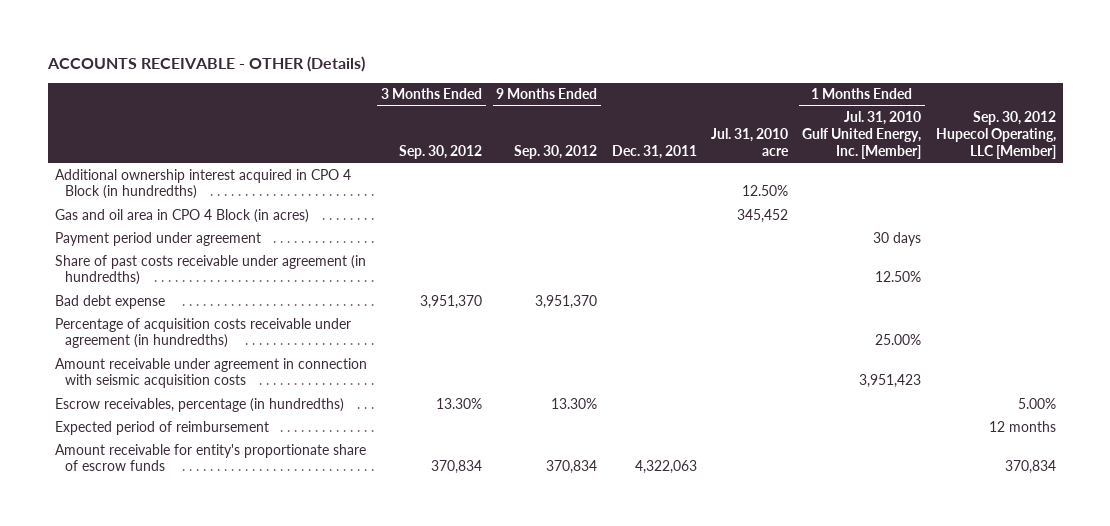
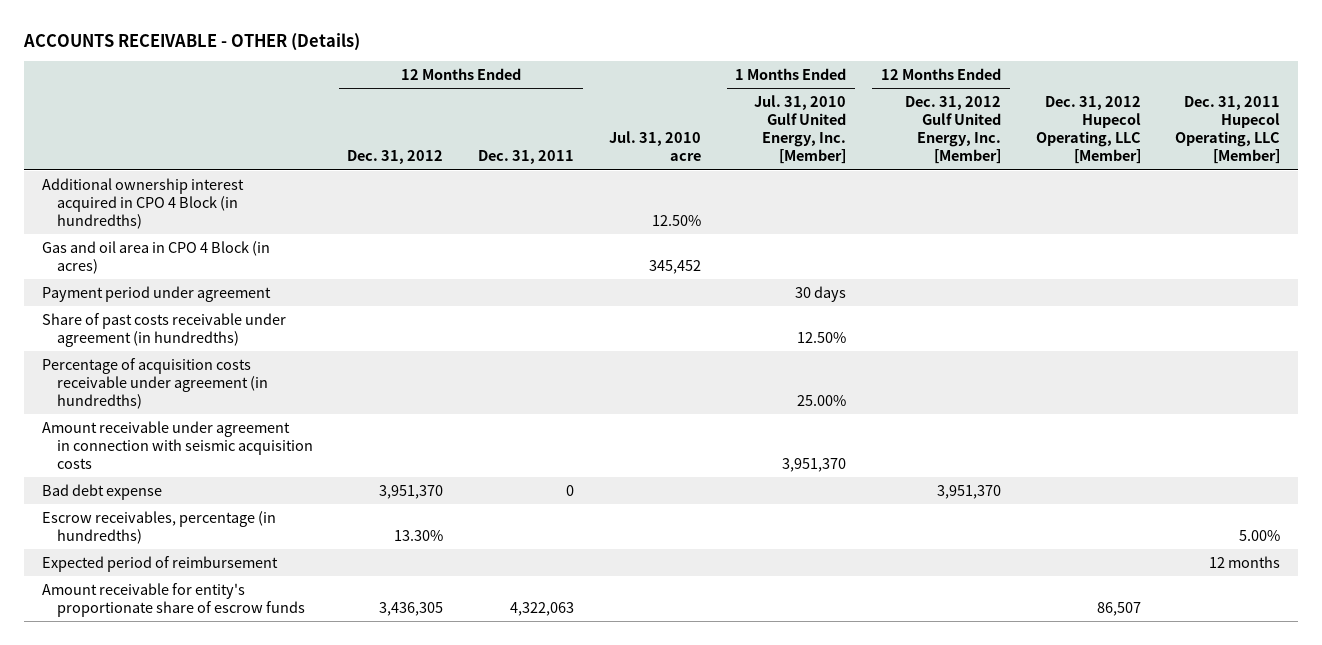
- | 3 Months Ended Sep. 30, 2012 | 9 Months Ended Sep. 30, 2012 | Dec. 31, 2011 | Jul. 31, 2010 acre | 1 Months Ended Jul. 31, 2010 Gulf United Energy, Inc. [Member] | Sep. 30, 2012 Hupecol Operating, LLC [Member]
+ | 12 Months Ended Dec. 31, 2012 | 12 Months Ended Dec. 31, 2011 | Jul. 31, 2010 acre | 1 Months Ended Jul. 31, 2010 Gulf United Energy, Inc. [Member] | 12 Months Ended Dec. 31, 2012 Gulf United Energy, Inc. [Member] | Dec. 31, 2012 Hupecol Operating, LLC [Member] | Dec. 31, 2011 Hupecol Operating, LLC [Member]
- Amount receivable under agreement in connection with seismic acquisition costs | | | | | 3,951,423 |
+ Amount receivable under agreement in connection with seismic acquisition costs | | | | 3,951,370 | | |
moved down: Bad debt expense | 3,951,370 | 0 | | | 3,951,370 | |

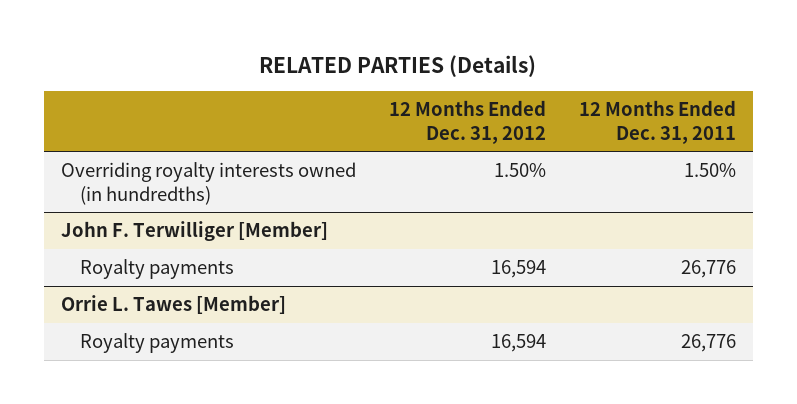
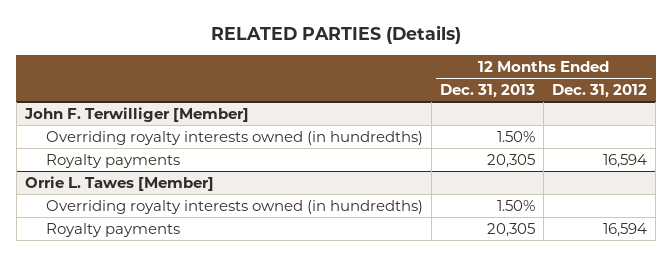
- | 12 Months Ended Dec. 31, 2012 | 12 Months Ended Dec. 31, 2011
+ | 12 Months Ended Dec. 31, 2013 | 12 Months Ended Dec. 31, 2012
- Overriding royalty interests owned (in hundredths) | 1.50% | 1.50%
@ John F. Terwilliger [Member]
+ Overriding royalty interests owned (in hundredths) | 1.50% |
@ Orrie L. Tawes [Member]
+ Overriding royalty interests owned (in hundredths) | 1.50% |

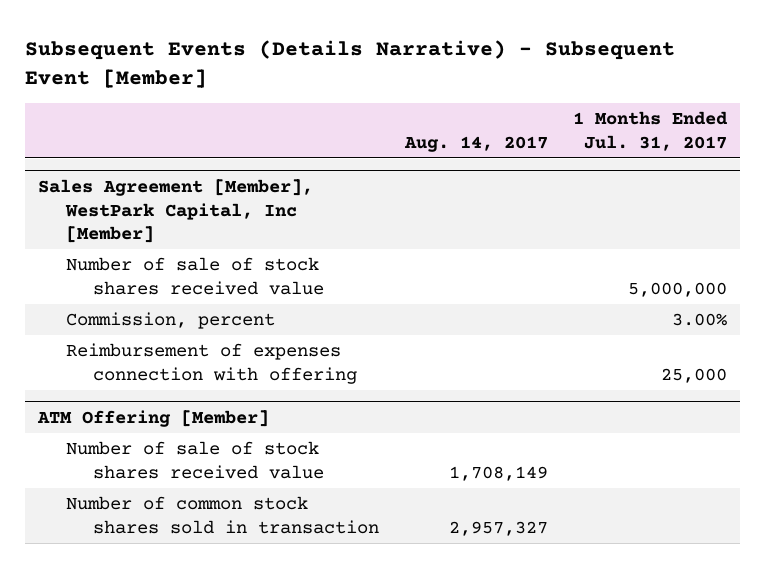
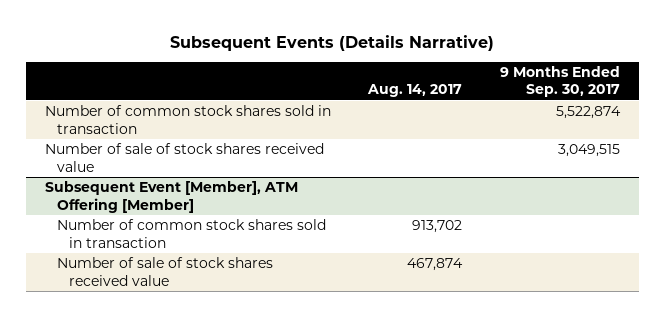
- Subsequent Events (Details Narrative) - Subsequent Event [Member]
+ Subsequent Events (Details Narrative)
- | Aug. 14, 2017 | 1 Months Ended Jul. 31, 2017
+ | Aug. 14, 2017 | 9 Months Ended Sep. 30, 2017
- Sales Agreement [Member], WestPark Capital, Inc [Member]
- Number of sale of stock shares received value | | 5,000,000
- Commission, percent | | 3.00%
- Reimbursement of expenses connection with offering | | 25,000
- ATM Offering [Member]
- Number of sale of stock shares received value | 1,708,149 |
- Number of common stock shares sold in transaction | 2,957,327 |
+ Number of common stock shares sold in transaction | | 5,522,874
+ Number of sale of stock shares received value | | 3,049,515
+ Subsequent Event [Member], ATM Offering [Member]
+ Number of common stock shares sold in transaction | 913,702 |
+ Number of sale of stock shares received value | 467,874 |

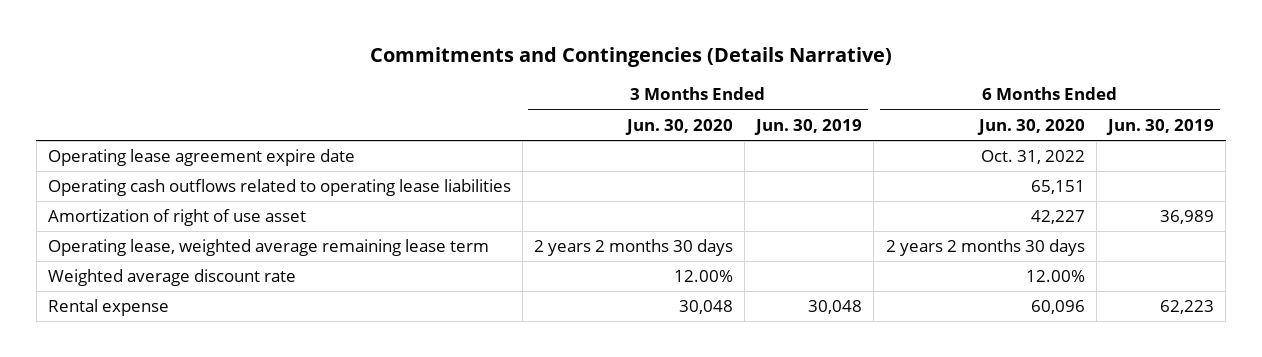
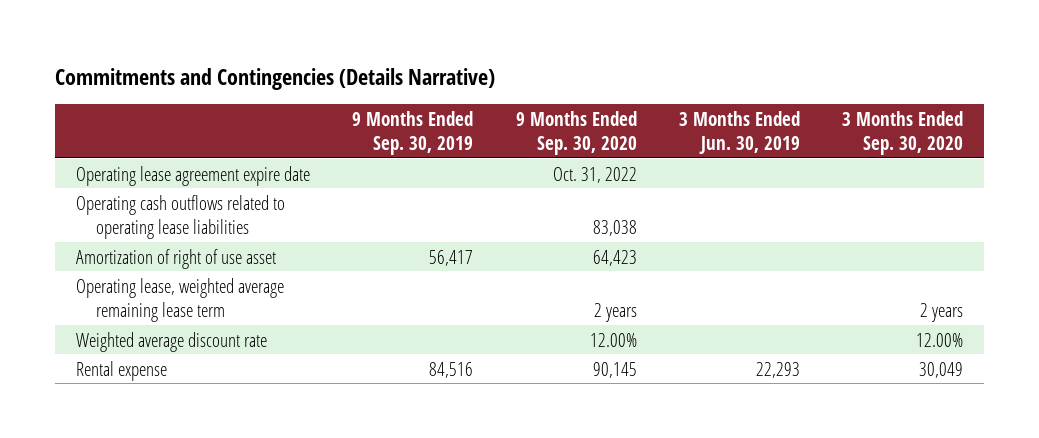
- | 3 Months Ended Jun. 30, 2020 | 3 Months Ended Jun. 30, 2019 | 6 Months Ended Jun. 30, 2020 | 6 Months Ended Jun. 30, 2019
+ | 9 Months Ended Sep. 30, 2019 | 9 Months Ended Sep. 30, 2020 | 3 Months Ended Jun. 30, 2019 | 3 Months Ended Sep. 30, 2020
- Rental expense | 30,048 | 30,048 | 60,096 | 62,223
+ Rental expense | 84,516 | 90,145 | 22,293 | 30,049

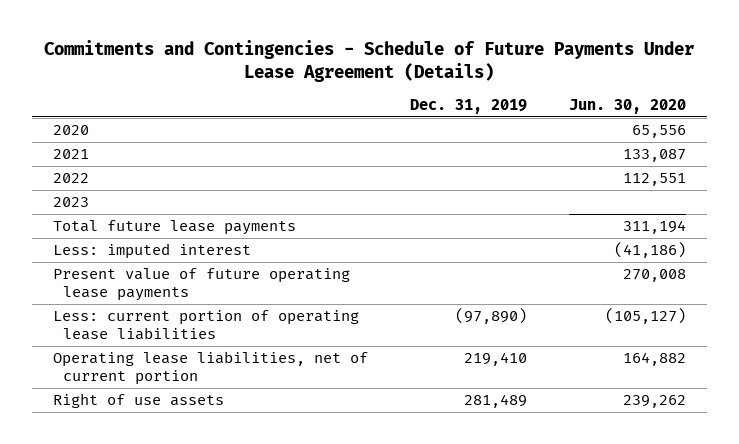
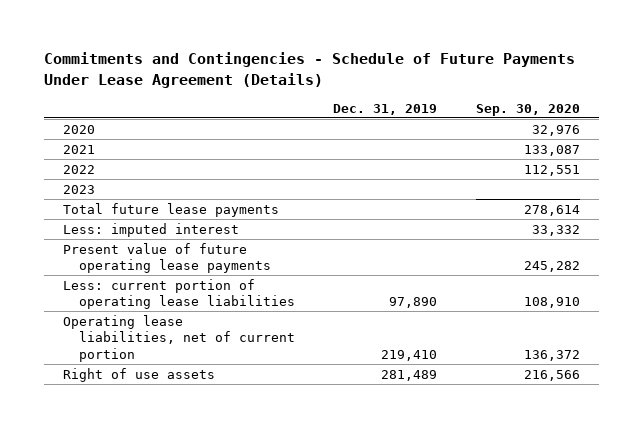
- | Dec. 31, 2019 | Jun. 30, 2020
+ | Dec. 31, 2019 | Sep. 30, 2020
- Less: current portion of operating lease liabilities | (97,890) | (105,127)
+ Less: current portion of operating lease liabilities | 97,890 | 108,910

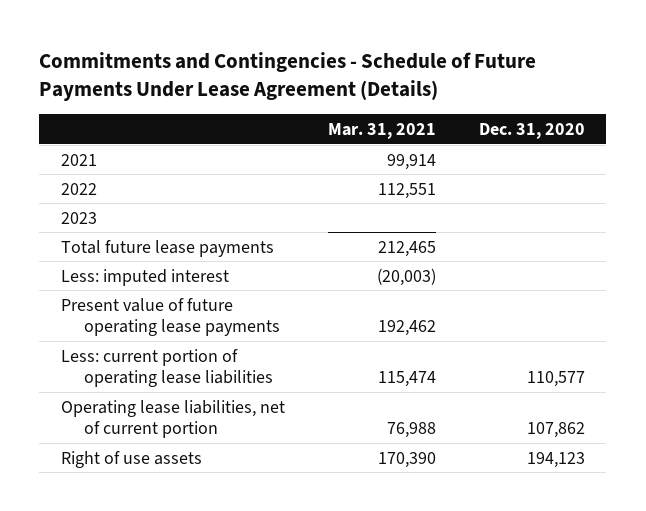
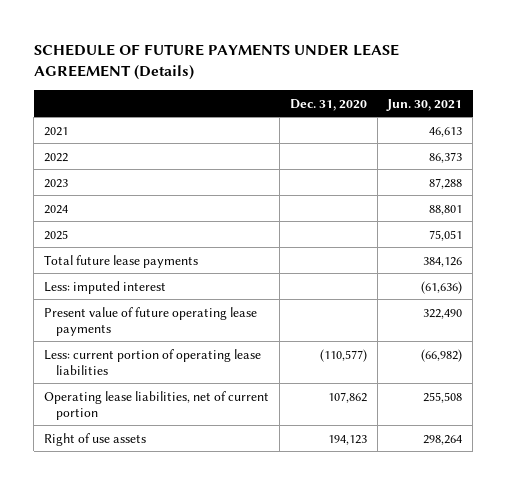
- Commitments and Contingencies - Schedule of Future Payments Under Lease Agreement (Details)
+ SCHEDULE OF FUTURE PAYMENTS UNDER LEASE AGREEMENT (Details)
- | Mar. 31, 2021 | Dec. 31, 2020
+ | Dec. 31, 2020 | Jun. 30, 2021
+ 2024 | | 88,801
+ 2025 | | 75,051
- Less: current portion of operating lease liabilities | 115,474 | 110,577
+ Less: current portion of operating lease liabilities | (110,577) | (66,982)

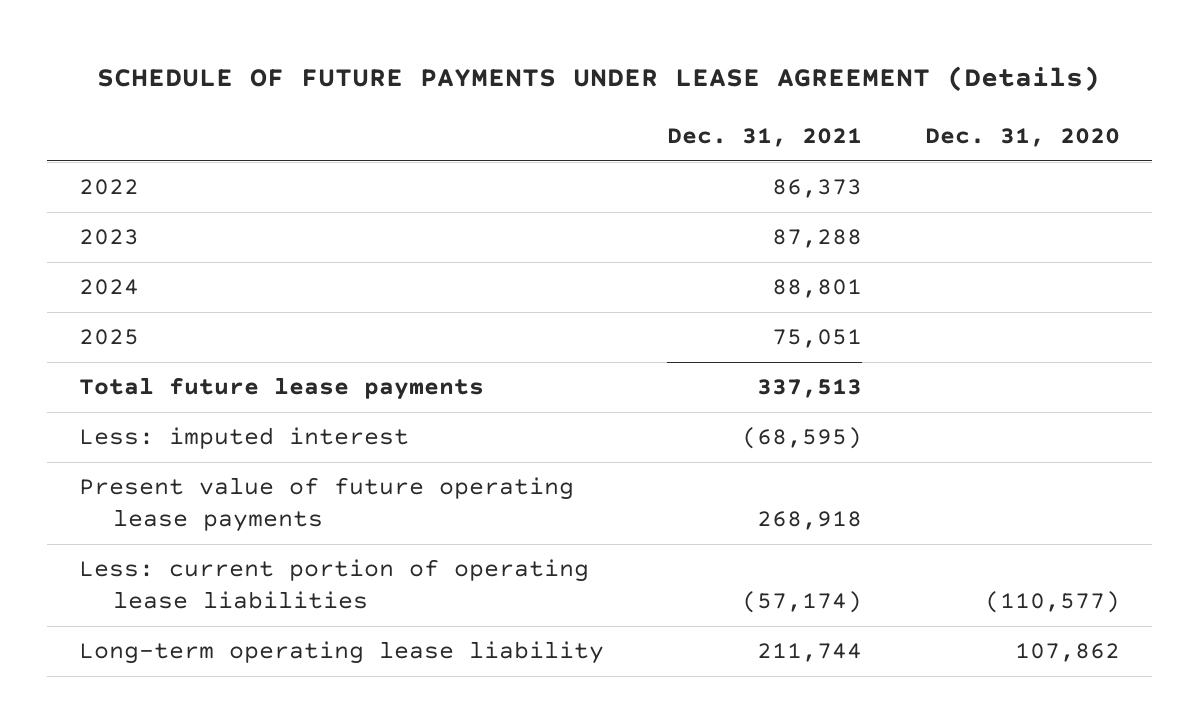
- | Dec. 31, 2020 | Jun. 30, 2021
+ | Dec. 31, 2021 | Dec. 31, 2020
- 2021 | | 46,613
- Operating lease liabilities, net of current portion | 107,862 | 255,508
- Right of use assets | 194,123 | 298,264
+ Long-term operating lease liability | 211,744 | 107,862

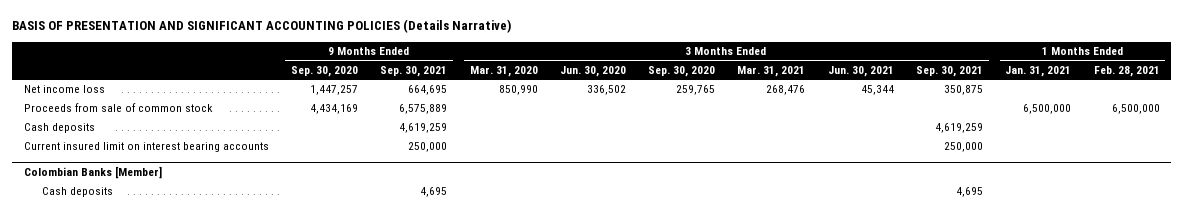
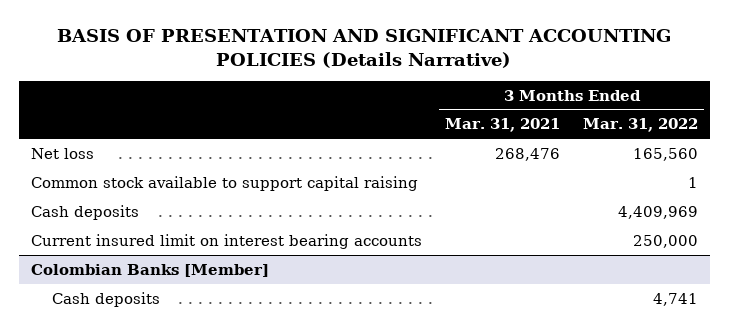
- | 9 Months Ended Sep. 30, 2020 | 9 Months Ended Sep. 30, 2021 | 3 Months Ended Mar. 31, 2020 | 3 Months Ended Jun. 30, 2020 | 3 Months Ended Sep. 30, 2020 | 3 Months Ended Mar. 31, 2021 | 3 Months Ended Jun. 30, 2021 | 3 Months Ended Sep. 30, 2021 | 1 Months Ended Jan. 31, 2021 | 1 Months Ended Feb. 28, 2021
+ | 3 Months Ended Mar. 31, 2021 | 3 Months Ended Mar. 31, 2022
- Net income loss | 1,447,257 | 664,695 | 850,990 | 336,502 | 259,765 | 268,476 | 45,344 | 350,875 | |
- Proceeds from sale of common stock | 4,434,169 | 6,575,889 | | | | | | | 6,500,000 | 6,500,000
+ Net loss | 268,476 | 165,560
+ Common stock available to support capital raising | | 1

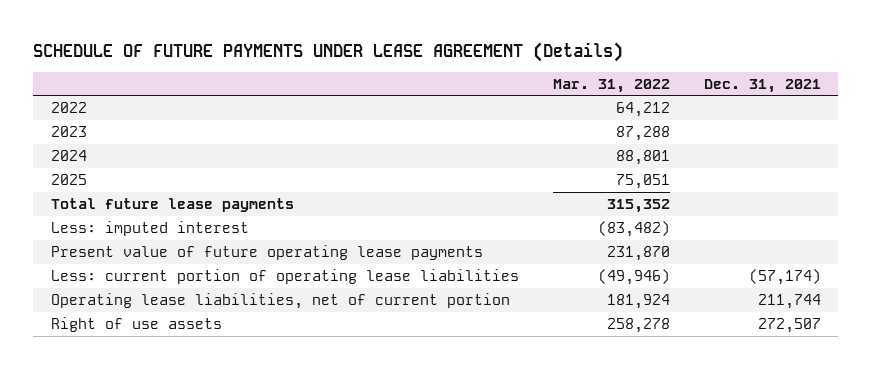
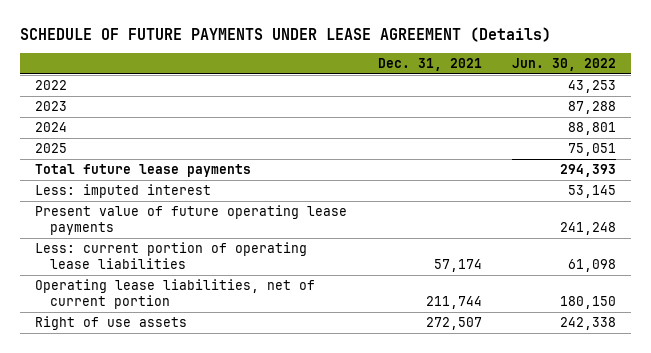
- | Mar. 31, 2022 | Dec. 31, 2021
+ | Dec. 31, 2021 | Jun. 30, 2022
- Less: current portion of operating lease liabilities | (49,946) | (57,174)
+ Less: current portion of operating lease liabilities | 57,174 | 61,098

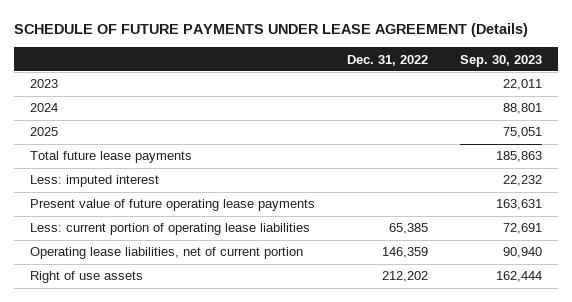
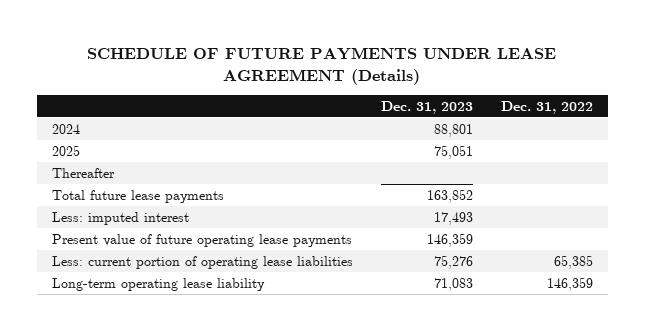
- | Dec. 31, 2022 | Sep. 30, 2023
+ | Dec. 31, 2023 | Dec. 31, 2022
- 2023 | | 22,011
+ Thereafter
- Operating lease liabilities, net of current portion | 146,359 | 90,940
- Right of use assets | 212,202 | 162,444
+ Long-term operating lease liability | 71,083 | 146,359

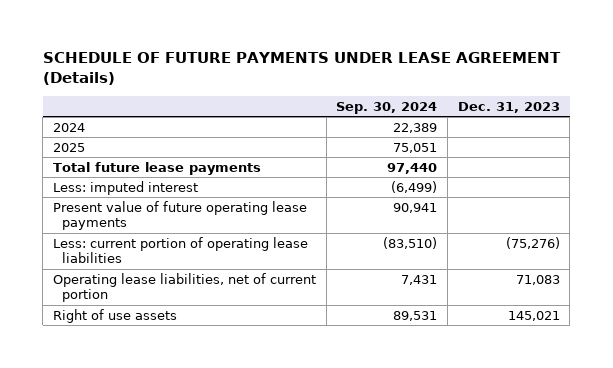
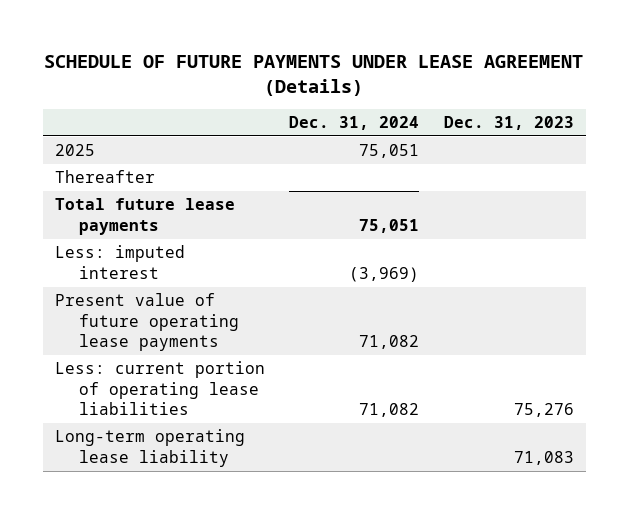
- | Sep. 30, 2024 | Dec. 31, 2023
+ | Dec. 31, 2024 | Dec. 31, 2023
- 2024 | 22,389 |
+ Thereafter
- Less: current portion of operating lease liabilities | (83,510) | (75,276)
- Operating lease liabilities, net of current portion | 7,431 | 71,083
- Right of use assets | 89,531 | 145,021
+ Less: current portion of operating lease liabilities | 71,082 | 75,276
+ Long-term operating lease liability | | 71,083

